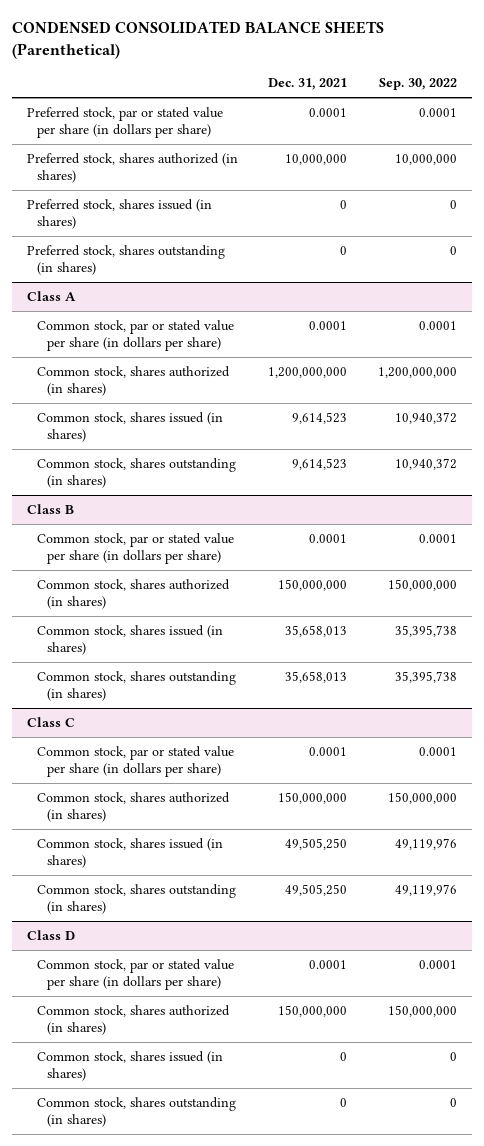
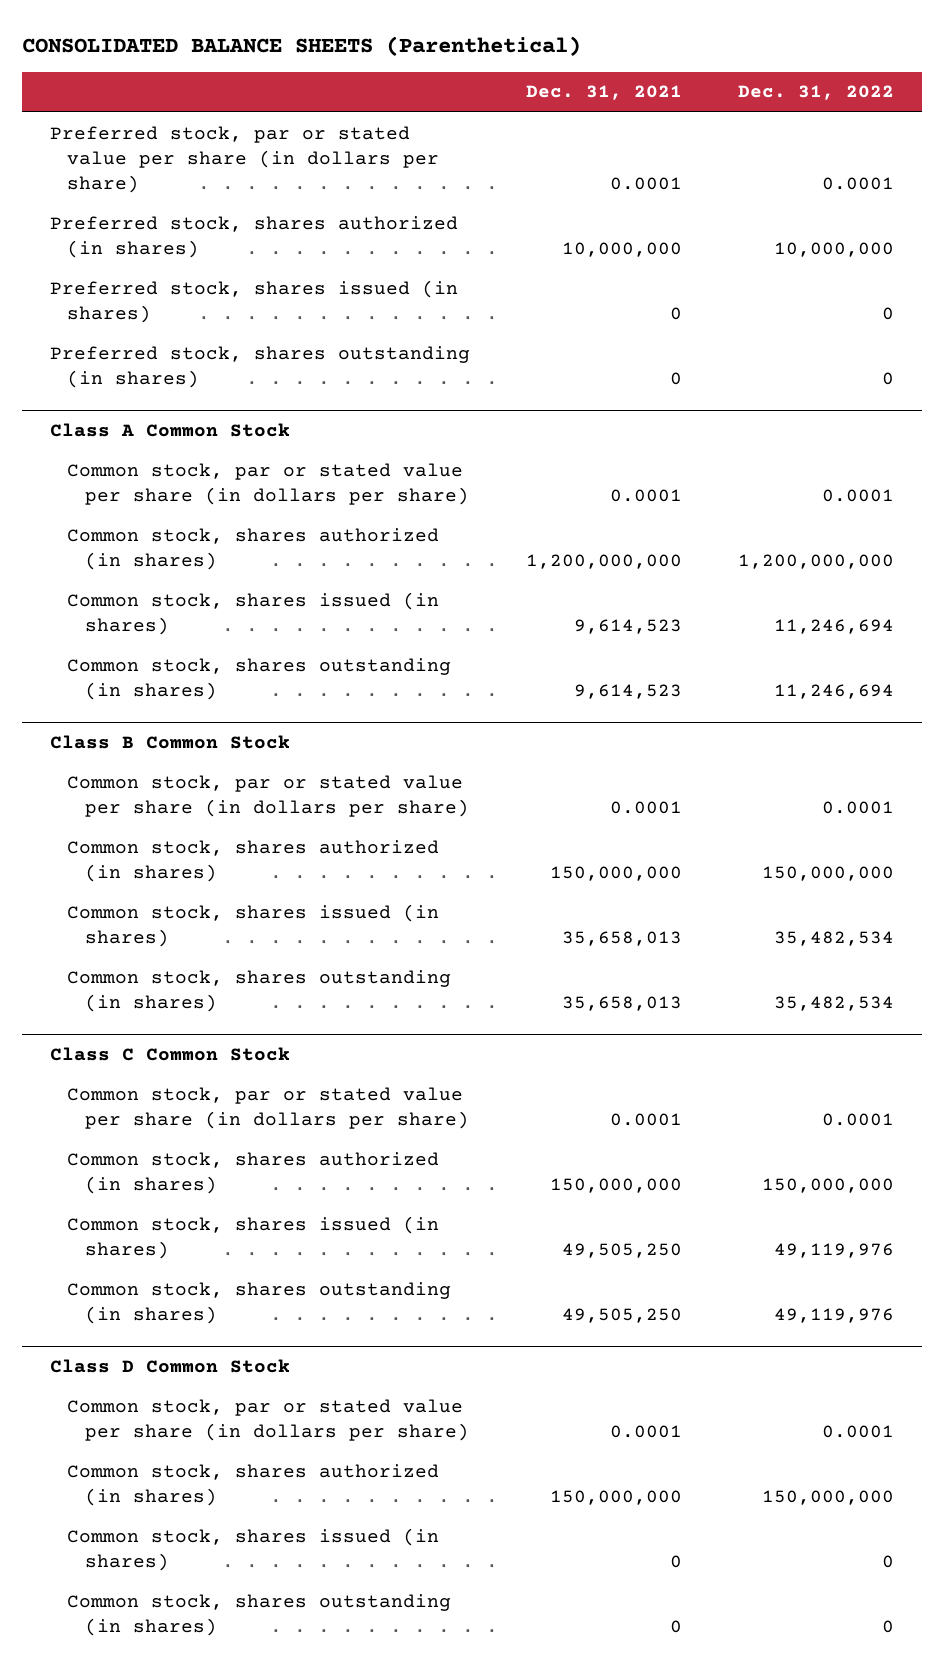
- CONDENSED CONSOLIDATED BALANCE SHEETS (Parenthetical)
+ CONSOLIDATED BALANCE SHEETS (Parenthetical)
- | Dec. 31, 2021 | Sep. 30, 2022
+ | Dec. 31, 2021 | Dec. 31, 2022
- Class A
+ Class A Common Stock
- Class B
+ Class B Common Stock
- Class C
+ Class C Common Stock
- Class D
+ Class D Common Stock

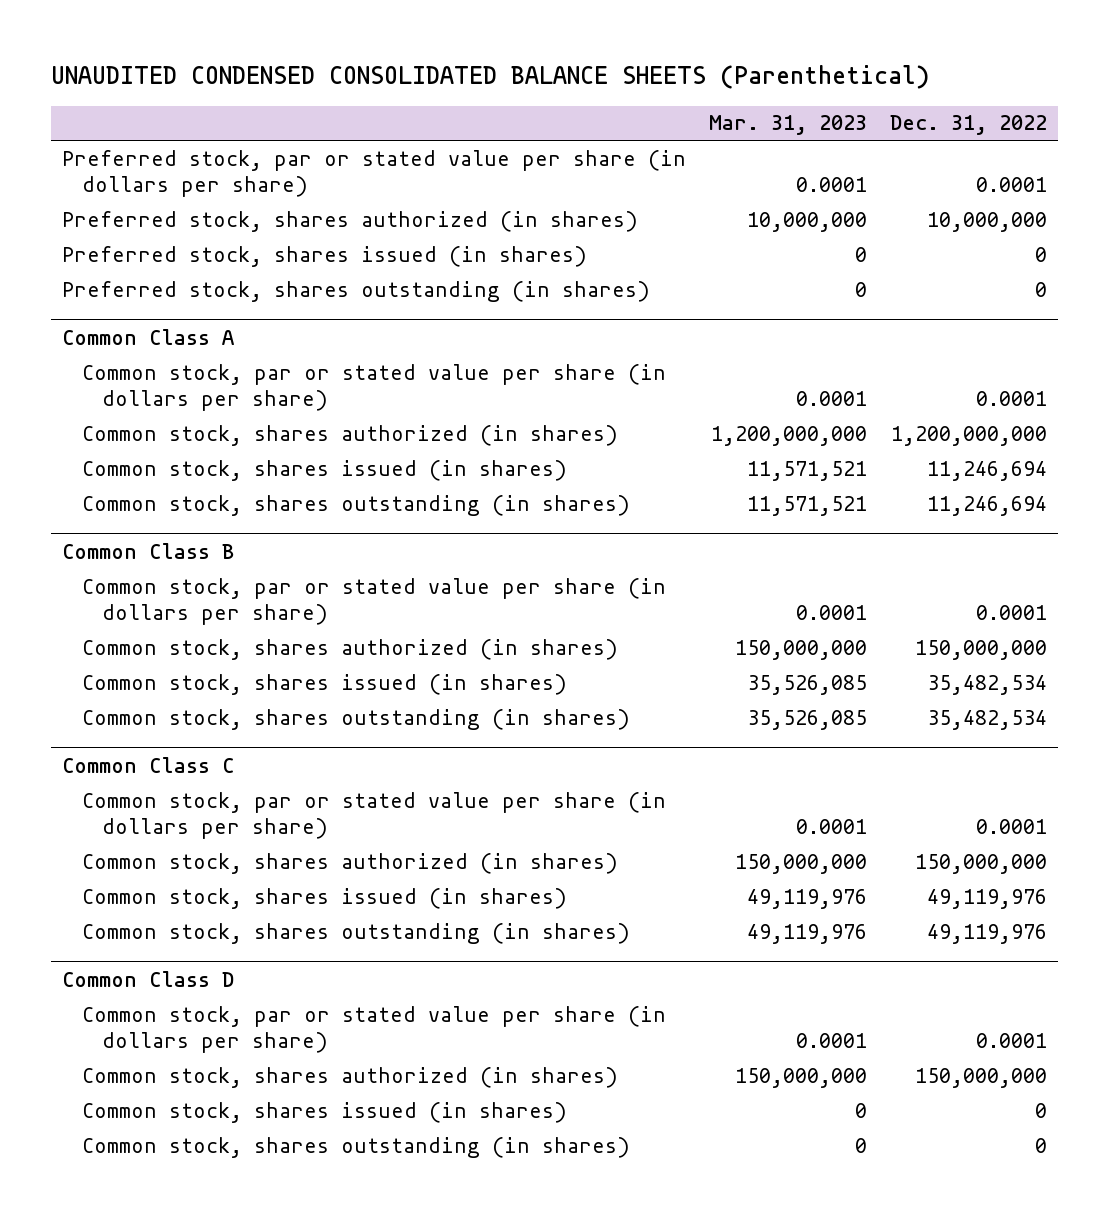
- CONSOLIDATED BALANCE SHEETS (Parenthetical)
+ UNAUDITED CONDENSED CONSOLIDATED BALANCE SHEETS (Parenthetical)
- | Dec. 31, 2021 | Dec. 31, 2022
+ | Mar. 31, 2023 | Dec. 31, 2022
- Class A Common Stock
+ Common Class A
- Class B Common Stock
+ Common Class B
- Class C Common Stock
+ Common Class C
- Class D Common Stock
+ Common Class D

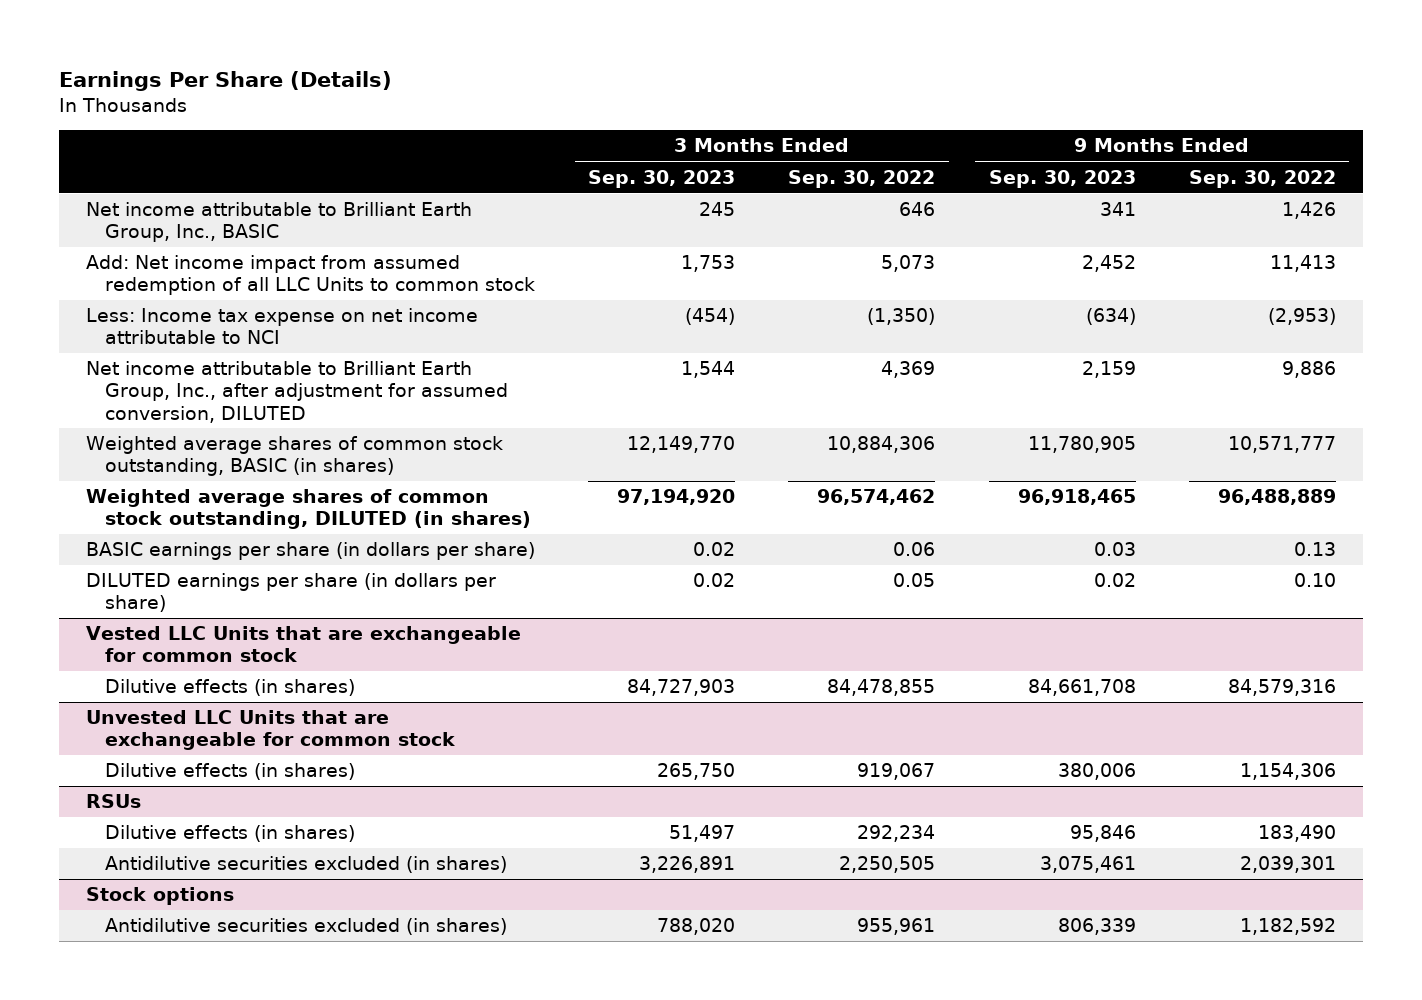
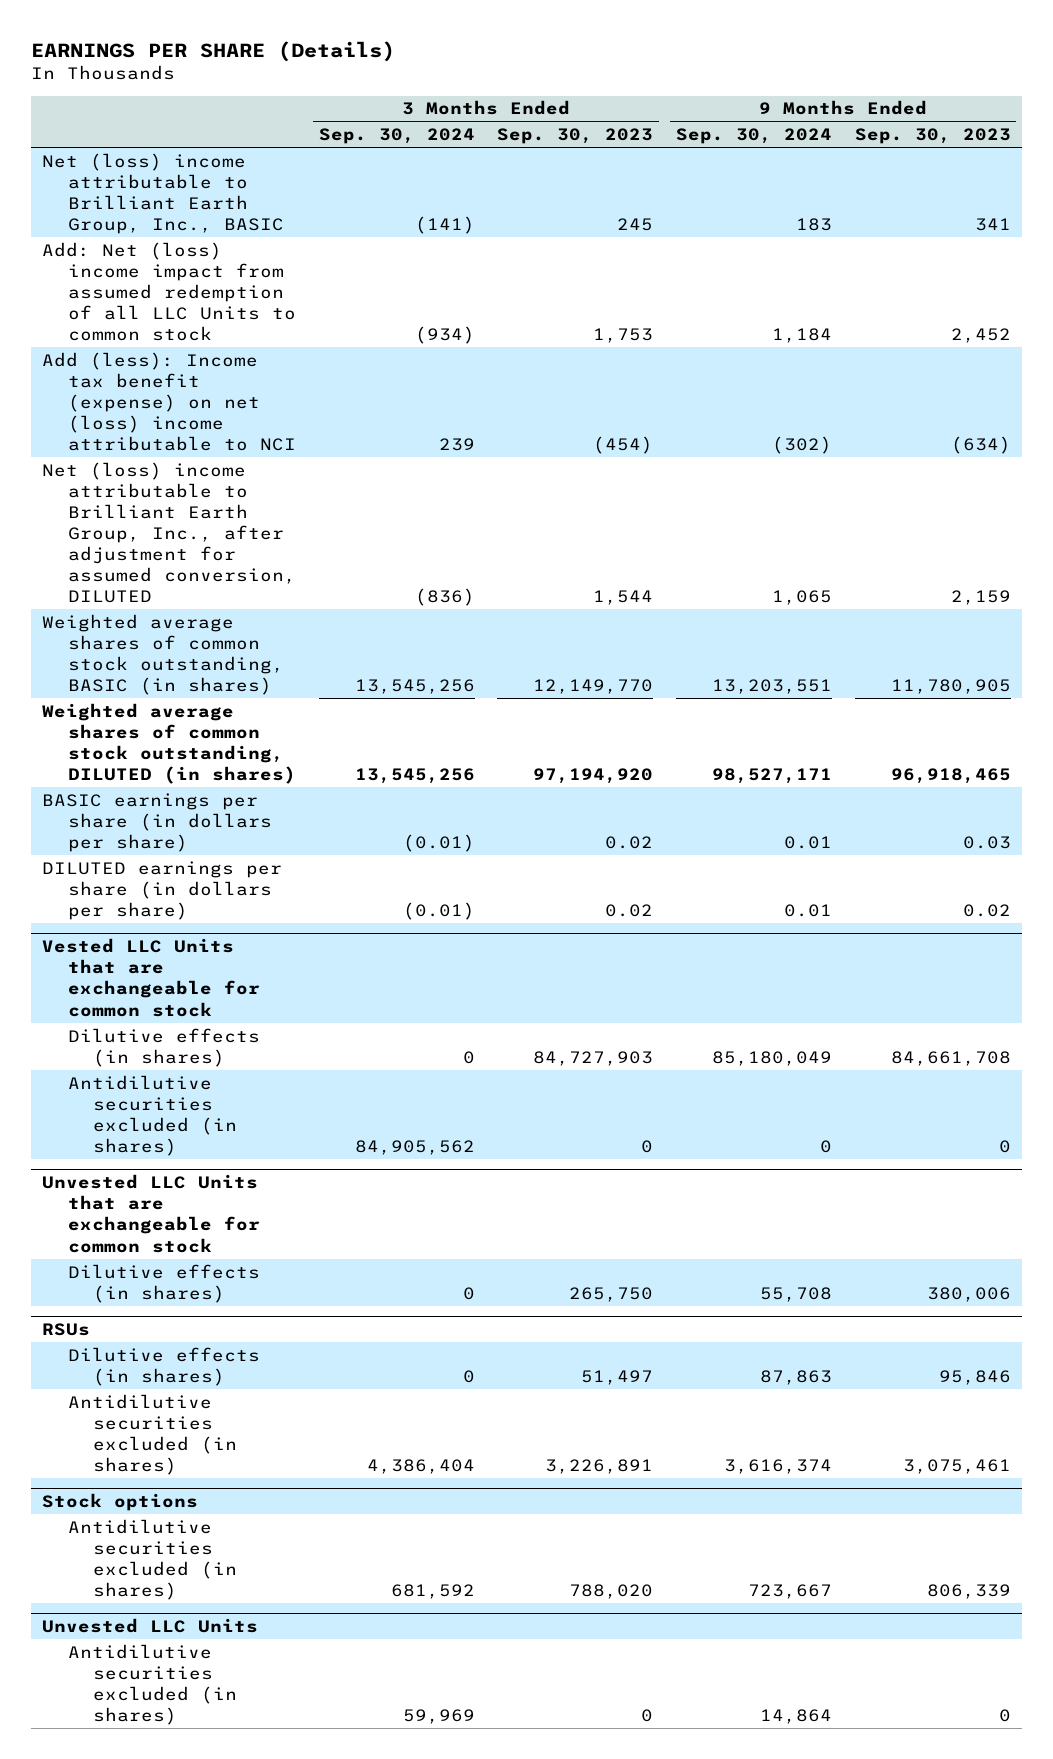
- Earnings Per Share (Details)
+ EARNINGS PER SHARE (Details)
- | 3 Months Ended Sep. 30, 2023 | 3 Months Ended Sep. 30, 2022 | 9 Months Ended Sep. 30, 2023 | 9 Months Ended Sep. 30, 2022
+ | 3 Months Ended Sep. 30, 2024 | 3 Months Ended Sep. 30, 2023 | 9 Months Ended Sep. 30, 2024 | 9 Months Ended Sep. 30, 2023
- Net income attributable to Brilliant Earth Group, Inc., BASIC | 245 | 646 | 341 | 1,426
- Add: Net income impact from assumed redemption of all LLC Units to common stock | 1,753 | 5,073 | 2,452 | 11,413
- Less: Income tax expense on net income attributable to NCI | (454) | (1,350) | (634) | (2,953)
- Net income attributable to Brilliant Earth Group, Inc., after adjustment for assumed conversion, DILUTED | 1,544 | 4,369 | 2,159 | 9,886
+ Net (loss) income attributable to Brilliant Earth Group, Inc., BASIC | (141) | 245 | 183 | 341
+ Add: Net (loss) income impact from assumed redemption of all LLC Units to common stock | (934) | 1,753 | 1,184 | 2,452
+ Add (less): Income tax benefit (expense) on net (loss) income attributable to NCI | 239 | (454) | (302) | (634)
+ Net (loss) income attributable to Brilliant Earth Group, Inc., after adjustment for assumed conversion, DILUTED | (836) | 1,544 | 1,065 | 2,159
@ Vested LLC Units that are exchangeable for common stock
+ Antidilutive securities excluded (in shares) | 84,905,562 | 0 | 0 | 0
+ Unvested LLC Units
+ Antidilutive securities excluded (in shares) | 59,969 | 0 | 14,864 | 0

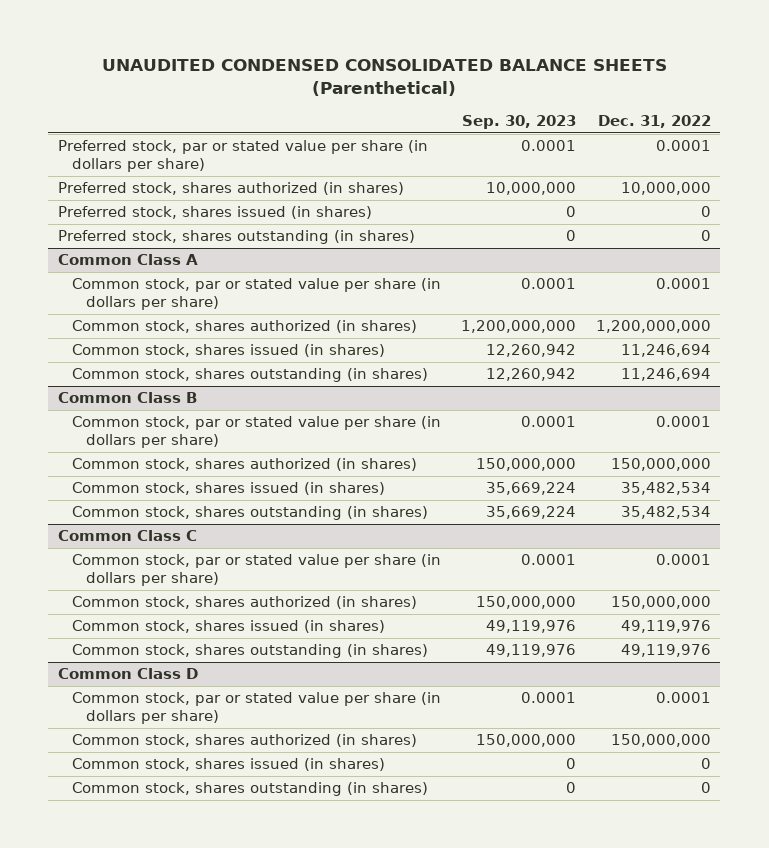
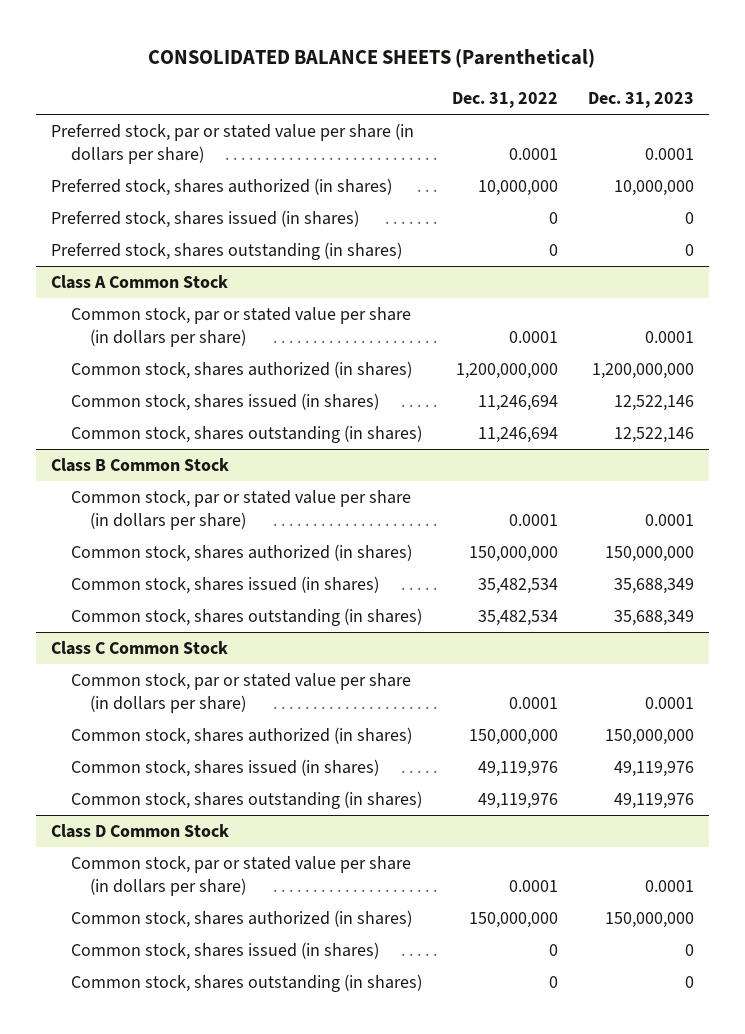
- UNAUDITED CONDENSED CONSOLIDATED BALANCE SHEETS (Parenthetical)
+ CONSOLIDATED BALANCE SHEETS (Parenthetical)
- | Sep. 30, 2023 | Dec. 31, 2022
+ | Dec. 31, 2022 | Dec. 31, 2023
- Common Class A
+ Class A Common Stock
- Common Class B
+ Class B Common Stock
- Common Class C
+ Class C Common Stock
- Common Class D
+ Class D Common Stock

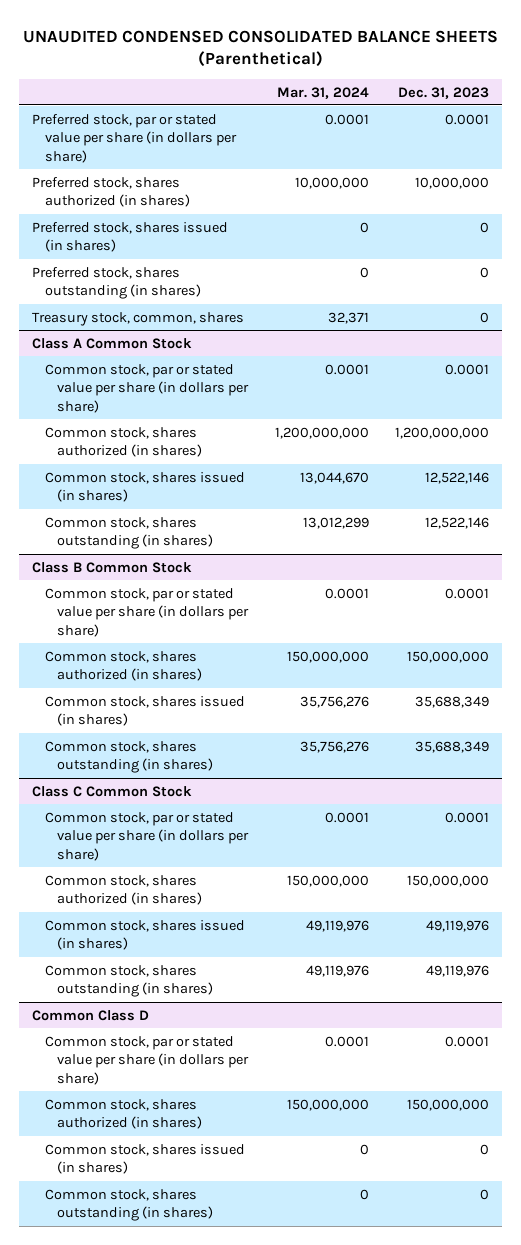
- CONSOLIDATED BALANCE SHEETS (Parenthetical)
+ UNAUDITED CONDENSED CONSOLIDATED BALANCE SHEETS (Parenthetical)
- | Dec. 31, 2022 | Dec. 31, 2023
+ | Mar. 31, 2024 | Dec. 31, 2023
+ Treasury stock, common, shares | 32,371 | 0
- Class D Common Stock
+ Common Class D

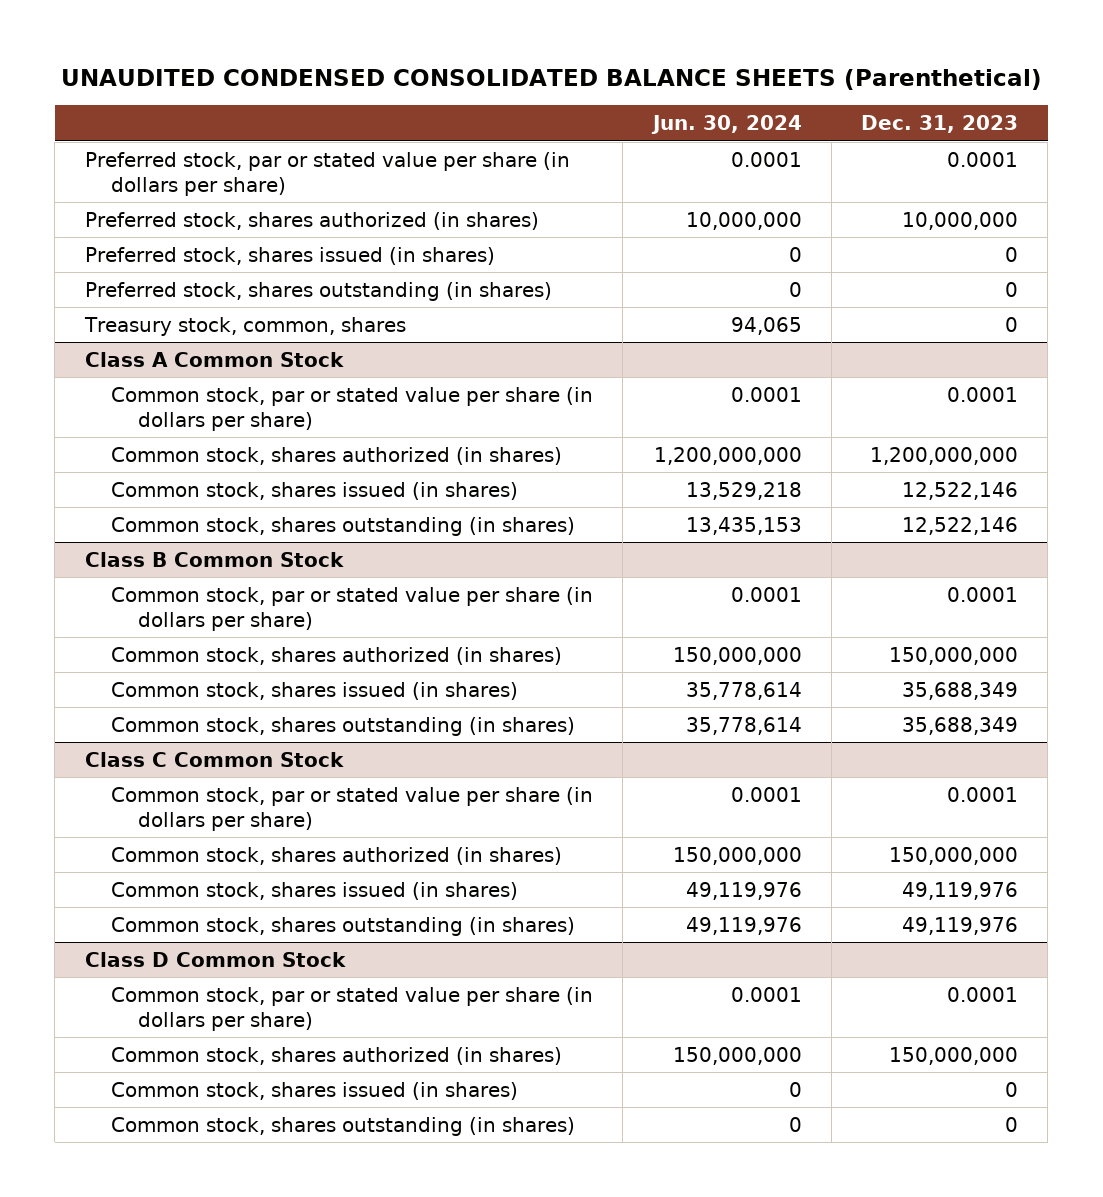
- | Mar. 31, 2024 | Dec. 31, 2023
+ | Jun. 30, 2024 | Dec. 31, 2023
- Common Class D
+ Class D Common Stock

